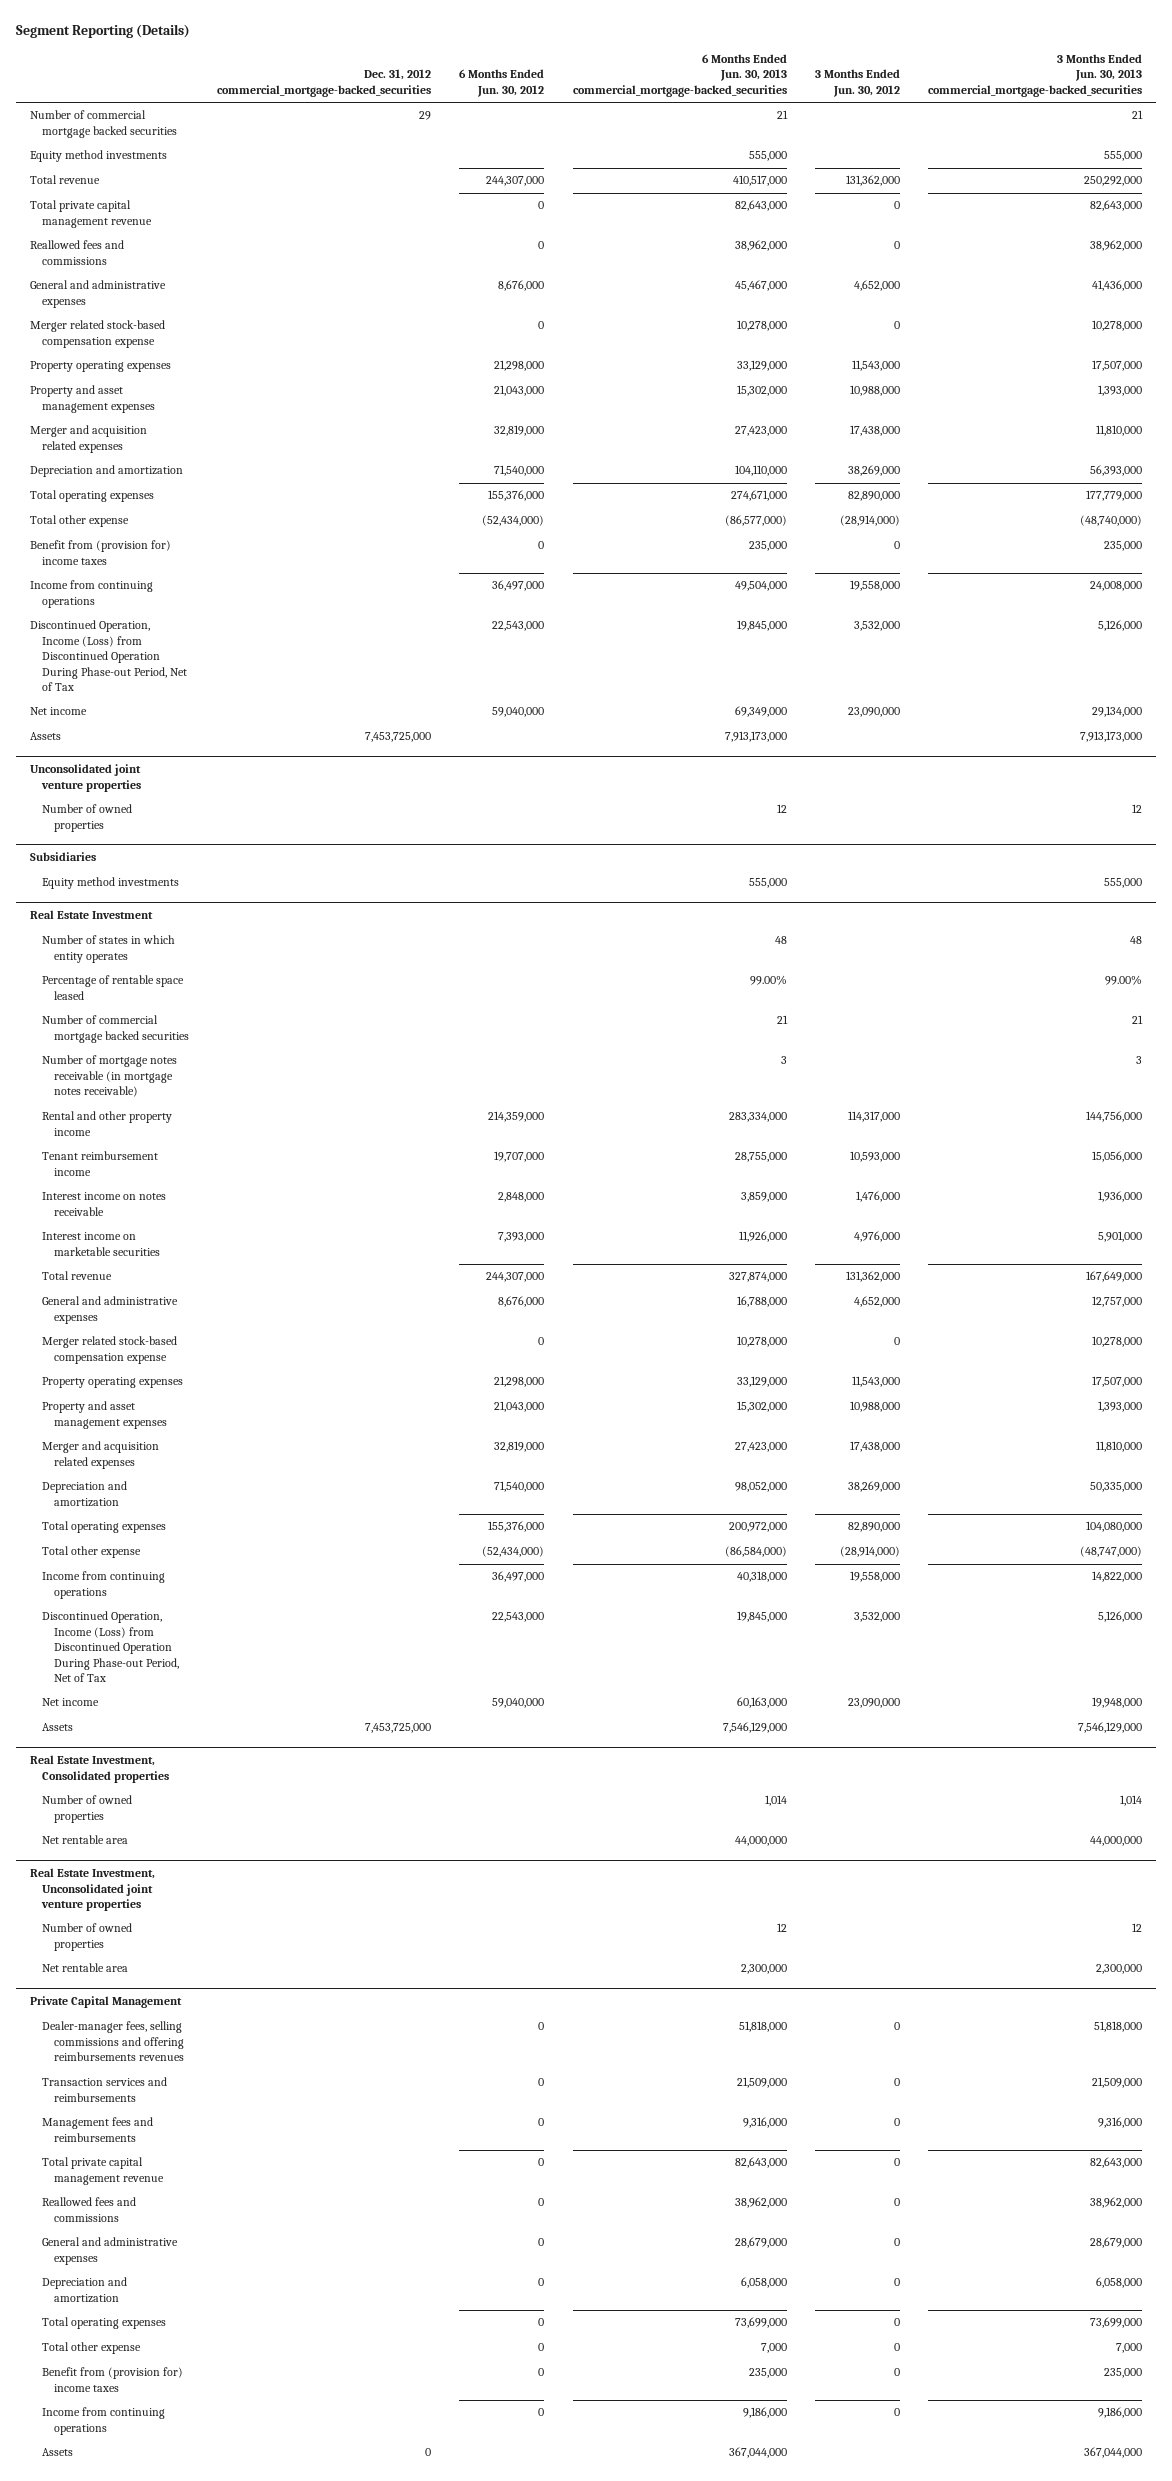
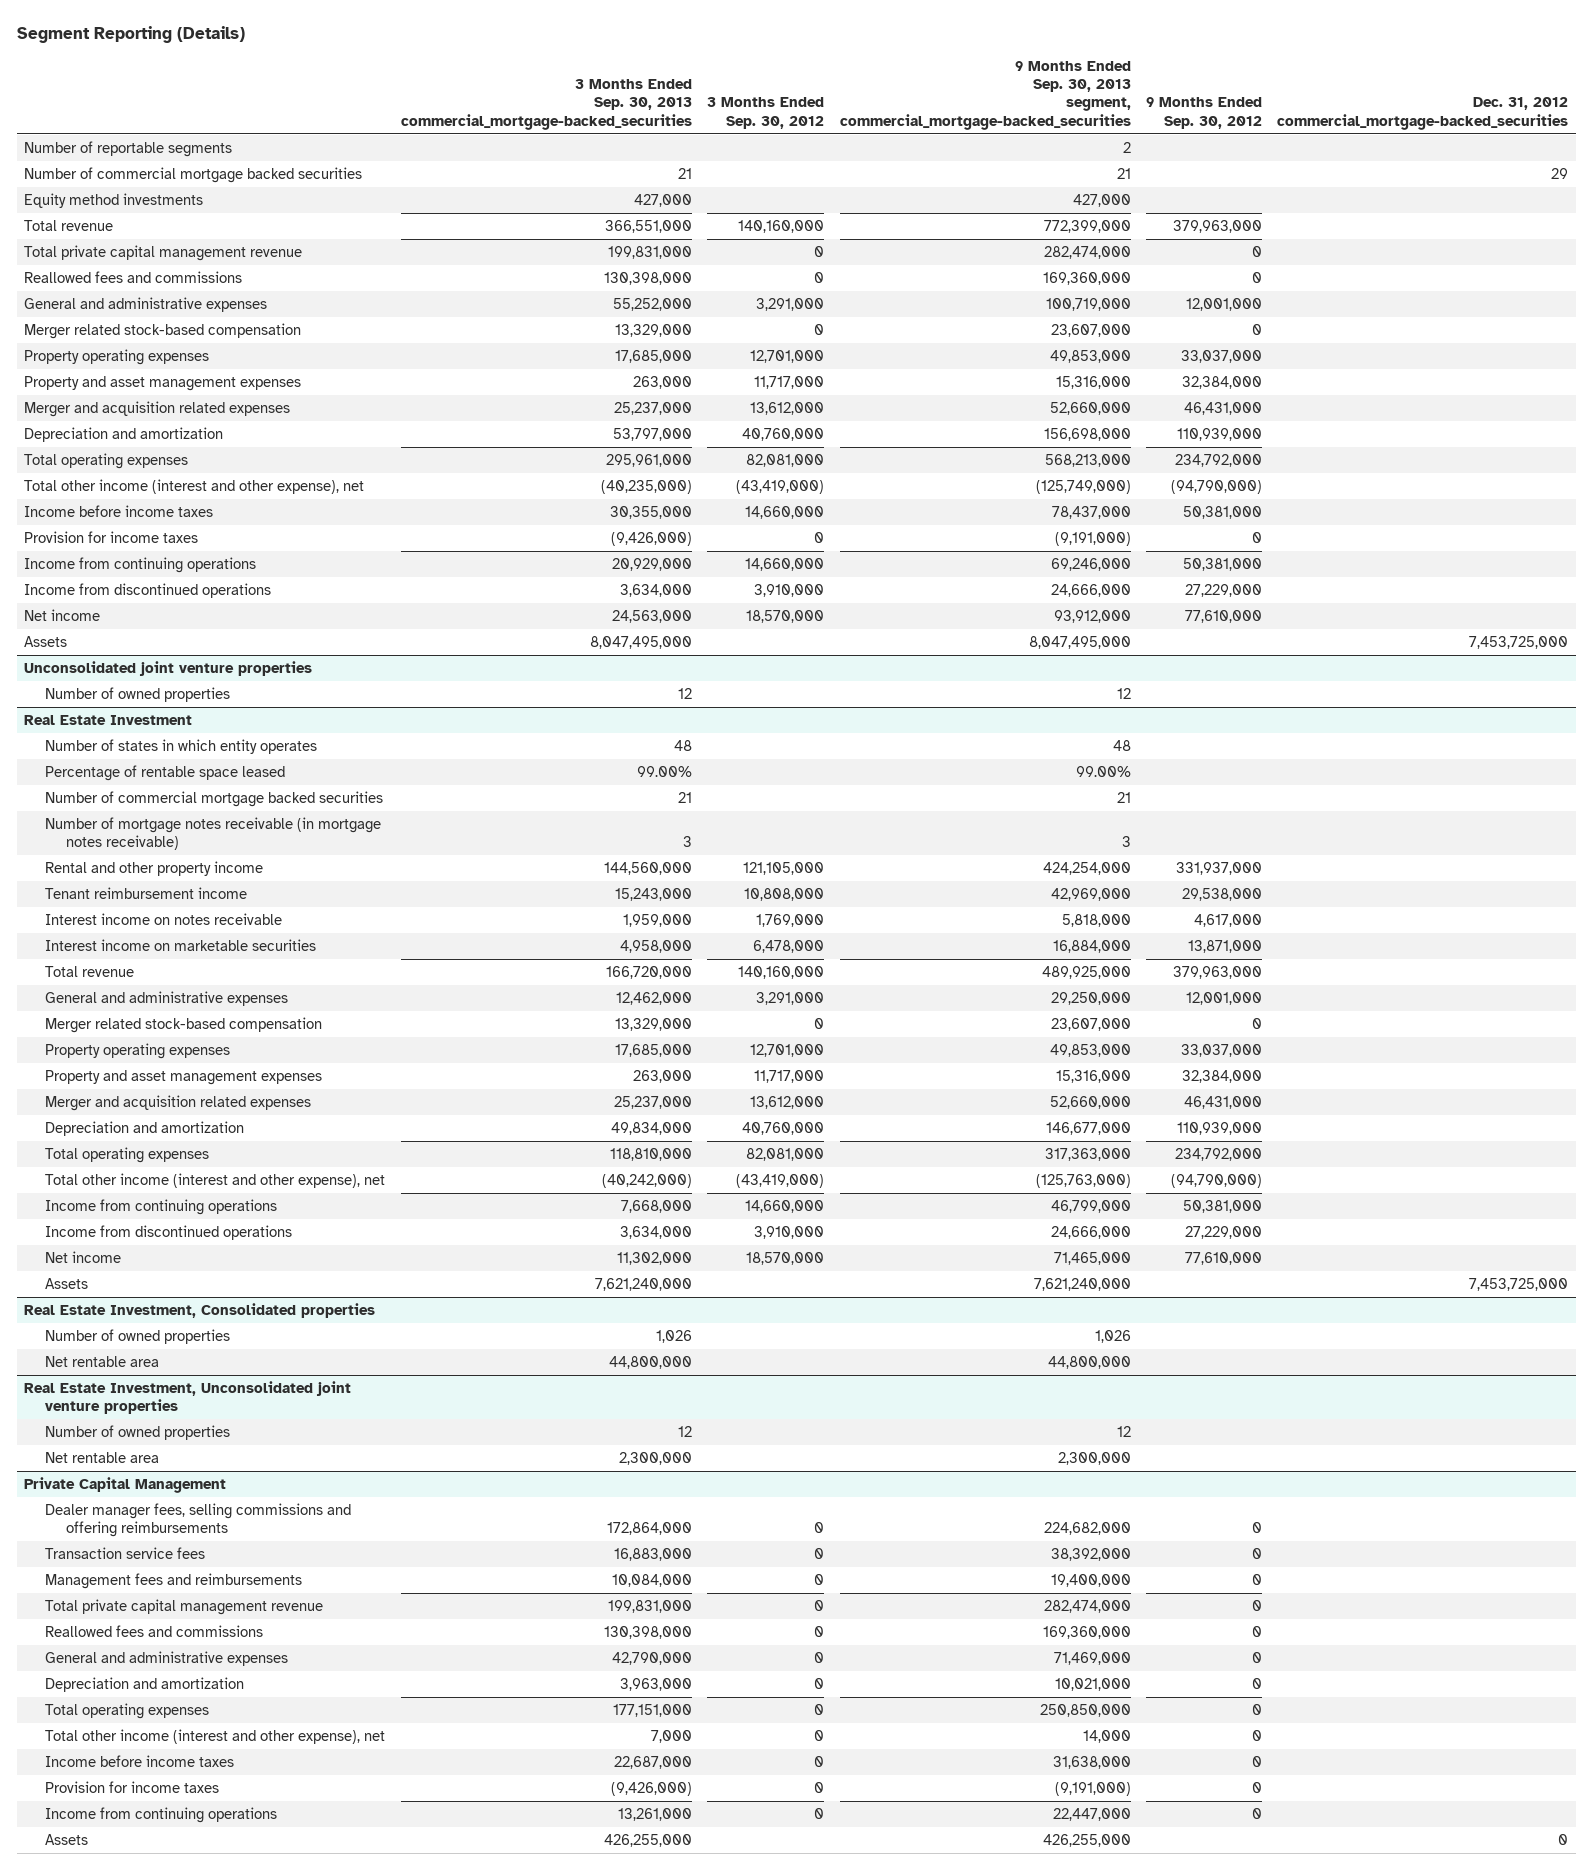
- | Dec. 31, 2012 commercial_mortgage-backed_securities | 6 Months Ended Jun. 30, 2012 | 6 Months Ended Jun. 30, 2013 commercial_mortgage-backed_securities | 3 Months Ended Jun. 30, 2012 | 3 Months Ended Jun. 30, 2013 commercial_mortgage-backed_securities
+ | 3 Months Ended Sep. 30, 2013 commercial_mortgage-backed_securities | 3 Months Ended Sep. 30, 2012 | 9 Months Ended Sep. 30, 2013 segment, commercial_mortgage-backed_securities | 9 Months Ended Sep. 30, 2012 | Dec. 31, 2012 commercial_mortgage-backed_securities
+ Number of reportable segments | | | 2 | |
- Merger related stock-based compensation expense | | 0 | 10,278,000 | 0 | 10,278,000
+ Merger related stock-based compensation | 13,329,000 | 0 | 23,607,000 | 0 |
- Total other expense | | (52,434,000) | (86,577,000) | (28,914,000) | (48,740,000)
- Benefit from (provision for) income taxes | | 0 | 235,000 | 0 | 235,000
+ Total other income (interest and other expense), net | (40,235,000) | (43,419,000) | (125,749,000) | (94,790,000) |
+ Income before income taxes | 30,355,000 | 14,660,000 | 78,437,000 | 50,381,000 |
+ Provision for income taxes | (9,426,000) | 0 | (9,191,000) | 0 |
- Discontinued Operation, Income (Loss) from Discontinued Operation During Phase-out Period, Net of Tax | | 22,543,000 | 19,845,000 | 3,532,000 | 5,126,000
+ Income from discontinued operations | 3,634,000 | 3,910,000 | 24,666,000 | 27,229,000 |
- Subsidiaries
- Equity method investments | | | 555,000 | | 555,000
@ Real Estate Investment
- Merger related stock-based compensation expense | | 0 | 10,278,000 | 0 | 10,278,000
+ Merger related stock-based compensation | 13,329,000 | 0 | 23,607,000 | 0 |
- Total other expense | | (52,434,000) | (86,584,000) | (28,914,000) | (48,747,000)
+ Total other income (interest and other expense), net | (40,242,000) | (43,419,000) | (125,763,000) | (94,790,000) |
- Discontinued Operation, Income (Loss) from Discontinued Operation During Phase-out Period, Net of Tax | | 22,543,000 | 19,845,000 | 3,532,000 | 5,126,000
+ Income from discontinued operations | 3,634,000 | 3,910,000 | 24,666,000 | 27,229,000 |
@ Private Capital Management
- Dealer-manager fees, selling commissions and offering reimbursements revenues | | 0 | 51,818,000 | 0 | 51,818,000
- Transaction services and reimbursements | | 0 | 21,509,000 | 0 | 21,509,000
+ Dealer manager fees, selling commissions and offering reimbursements | 172,864,000 | 0 | 224,682,000 | 0 |
+ Transaction service fees | 16,883,000 | 0 | 38,392,000 | 0 |
- Total other expense | | 0 | 7,000 | 0 | 7,000
- Benefit from (provision for) income taxes | | 0 | 235,000 | 0 | 235,000
+ Total other income (interest and other expense), net | 7,000 | 0 | 14,000 | 0 |
+ Income before income taxes | 22,687,000 | 0 | 31,638,000 | 0 |
+ Provision for income taxes | (9,426,000) | 0 | (9,191,000) | 0 |

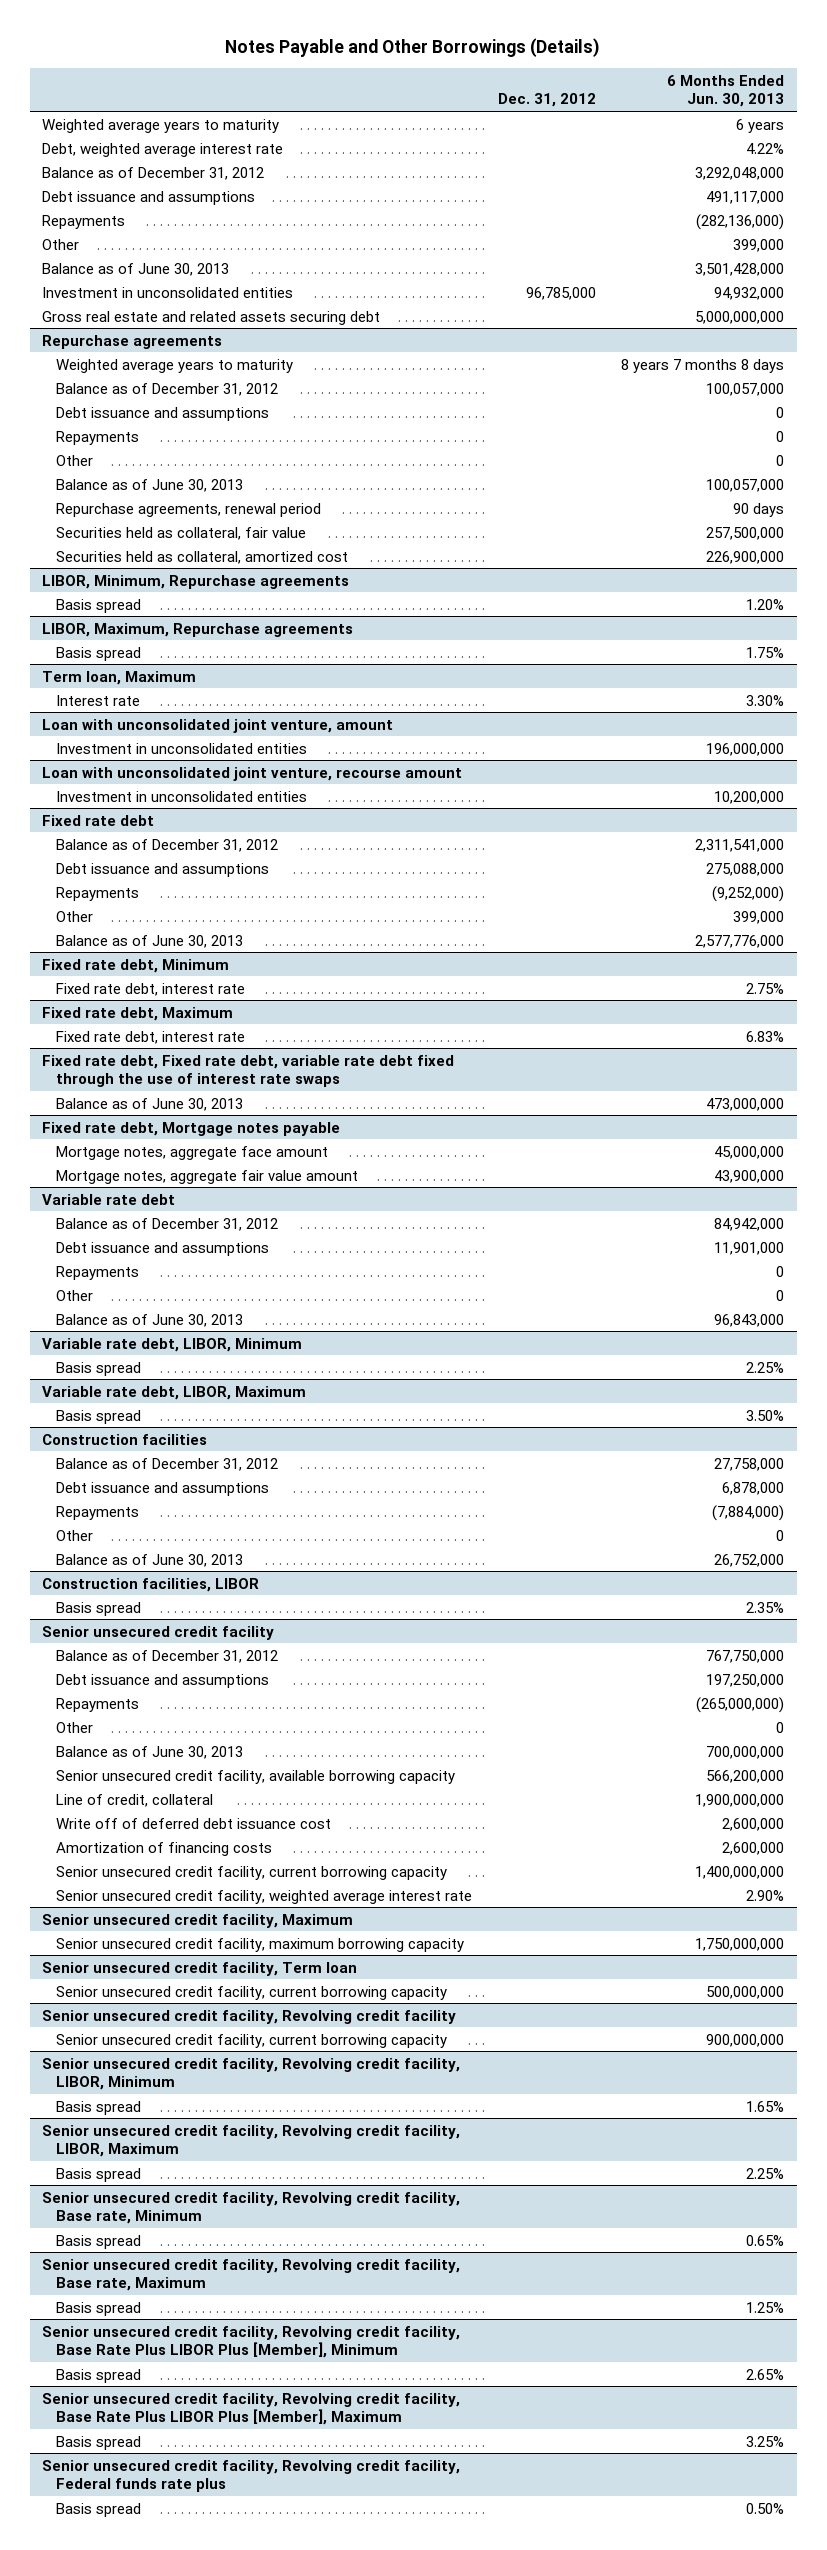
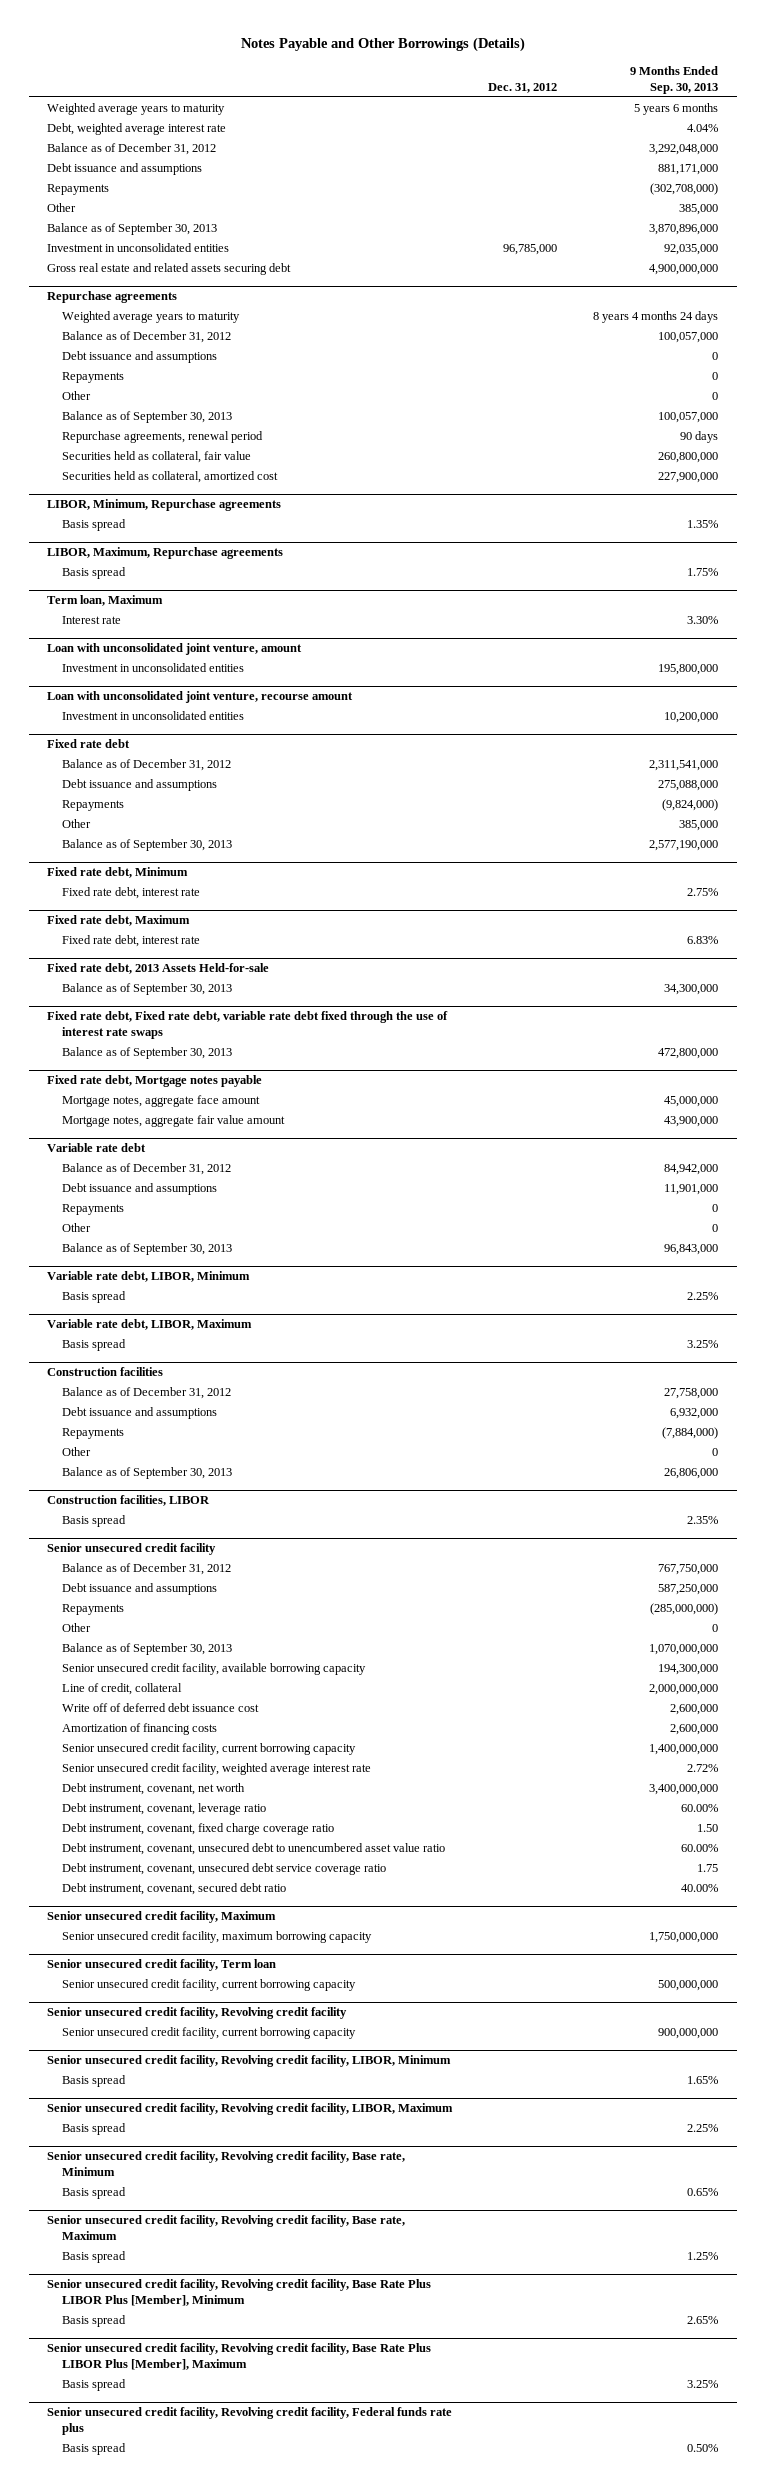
- | Dec. 31, 2012 | 6 Months Ended Jun. 30, 2013
+ | Dec. 31, 2012 | 9 Months Ended Sep. 30, 2013
- Balance as of June 30, 2013 | | 3,501,428,000
+ Balance as of September 30, 2013 | | 3,870,896,000
@ Repurchase agreements
- Balance as of June 30, 2013 | | 100,057,000
+ Balance as of September 30, 2013 | | 100,057,000
@ Fixed rate debt
- Balance as of June 30, 2013 | | 2,577,776,000
+ Balance as of September 30, 2013 | | 2,577,190,000
+ Fixed rate debt, 2013 Assets Held-for-sale
+ Balance as of September 30, 2013 | | 34,300,000
@ Fixed rate debt, Fixed rate debt, variable rate debt fixed through the use of interest rate swaps
- Balance as of June 30, 2013 | | 473,000,000
+ Balance as of September 30, 2013 | | 472,800,000
@ Variable rate debt
- Balance as of June 30, 2013 | | 96,843,000
+ Balance as of September 30, 2013 | | 96,843,000
@ Construction facilities
- Balance as of June 30, 2013 | | 26,752,000
+ Balance as of September 30, 2013 | | 26,806,000
@ Senior unsecured credit facility
- Balance as of June 30, 2013 | | 700,000,000
+ Balance as of September 30, 2013 | | 1,070,000,000
+ Debt instrument, covenant, net worth | | 3,400,000,000
+ Debt instrument, covenant, leverage ratio | | 60.00%
+ Debt instrument, covenant, fixed charge coverage ratio | | 1.50
+ Debt instrument, covenant, unsecured debt to unencumbered asset value ratio | | 60.00%
+ Debt instrument, covenant, unsecured debt service coverage ratio | | 1.75
+ Debt instrument, covenant, secured debt ratio | | 40.00%

